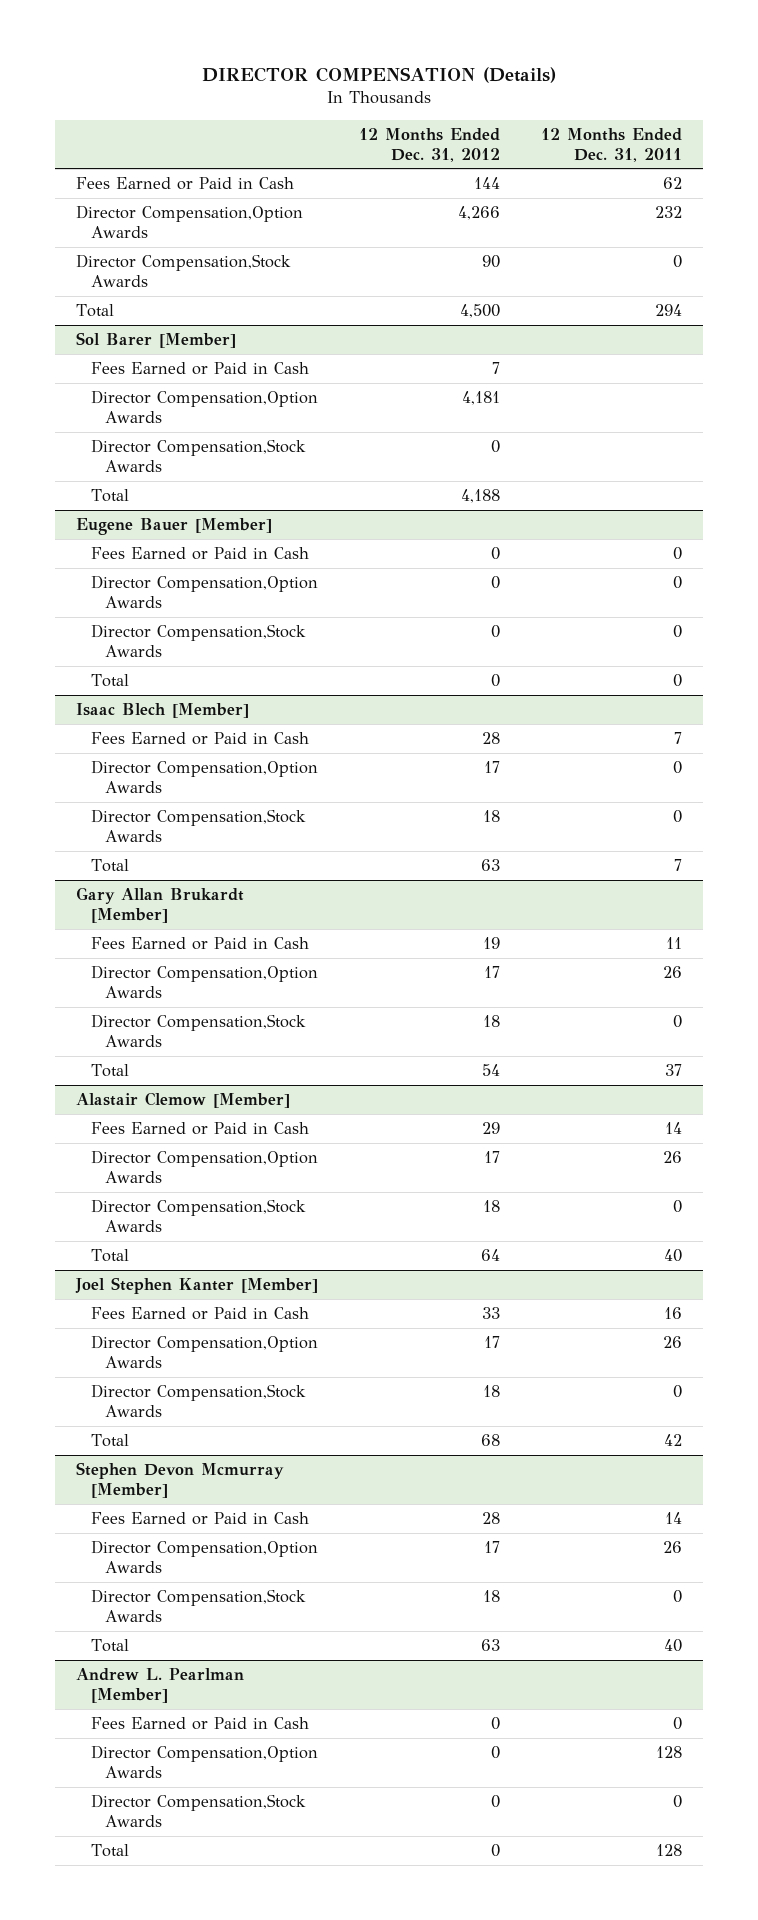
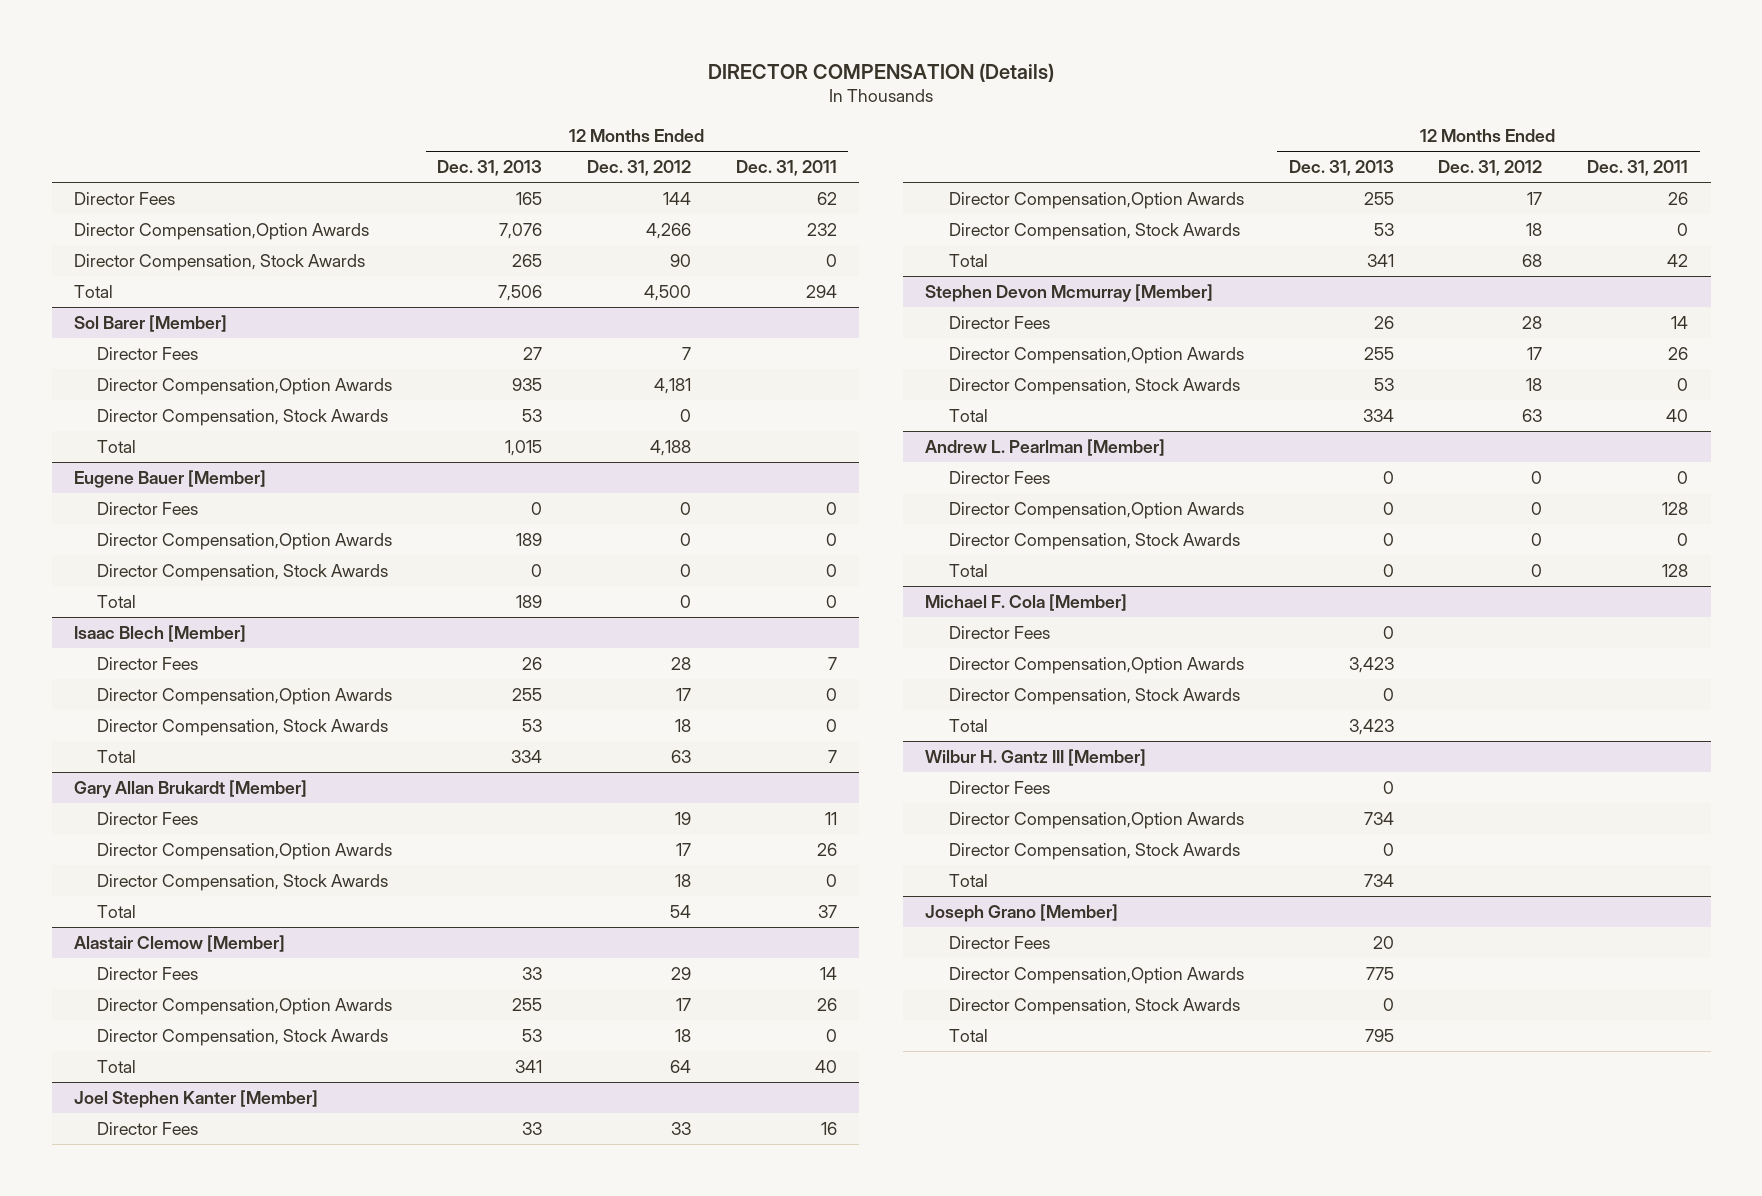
- | 12 Months Ended Dec. 31, 2012 | 12 Months Ended Dec. 31, 2011
+ | 12 Months Ended Dec. 31, 2013 | 12 Months Ended Dec. 31, 2012 | 12 Months Ended Dec. 31, 2011
- Fees Earned or Paid in Cash | 144 | 62
+ Director Fees | 165 | 144 | 62
- Director Compensation,Stock Awards | 90 | 0
+ Director Compensation, Stock Awards | 265 | 90 | 0
@ Sol Barer [Member]
- Fees Earned or Paid in Cash | 7 |
+ Director Fees | 27 | 7 |
- Director Compensation,Stock Awards | 0 |
+ Director Compensation, Stock Awards | 53 | 0 |
@ Eugene Bauer [Member]
- Fees Earned or Paid in Cash | 0 | 0
+ Director Fees | 0 | 0 | 0
- Director Compensation,Stock Awards | 0 | 0
+ Director Compensation, Stock Awards | 0 | 0 | 0
@ Isaac Blech [Member]
- Fees Earned or Paid in Cash | 28 | 7
+ Director Fees | 26 | 28 | 7
- Director Compensation,Stock Awards | 18 | 0
+ Director Compensation, Stock Awards | 53 | 18 | 0
@ Gary Allan Brukardt [Member]
- Fees Earned or Paid in Cash | 19 | 11
+ Director Fees | | 19 | 11
- Director Compensation,Stock Awards | 18 | 0
+ Director Compensation, Stock Awards | | 18 | 0
@ Alastair Clemow [Member]
- Fees Earned or Paid in Cash | 29 | 14
+ Director Fees | 33 | 29 | 14
- Director Compensation,Stock Awards | 18 | 0
+ Director Compensation, Stock Awards | 53 | 18 | 0
@ Joel Stephen Kanter [Member]
- Fees Earned or Paid in Cash | 33 | 16
+ Director Fees | 33 | 33 | 16
- Director Compensation,Stock Awards | 18 | 0
+ Director Compensation, Stock Awards | 53 | 18 | 0
@ Stephen Devon Mcmurray [Member]
- Fees Earned or Paid in Cash | 28 | 14
+ Director Fees | 26 | 28 | 14
- Director Compensation,Stock Awards | 18 | 0
+ Director Compensation, Stock Awards | 53 | 18 | 0
@ Andrew L. Pearlman [Member]
- Fees Earned or Paid in Cash | 0 | 0
+ Director Fees | 0 | 0 | 0
- Director Compensation,Stock Awards | 0 | 0
+ Director Compensation, Stock Awards | 0 | 0 | 0
+ Michael F. Cola [Member]
+ Director Fees | 0 | |
+ Director Compensation,Option Awards | 3,423 | |
+ Director Compensation, Stock Awards | 0 | |
+ Total | 3,423 | |
+ Wilbur H. Gantz III [Member]
+ Director Fees | 0 | |
+ Director Compensation,Option Awards | 734 | |
+ Director Compensation, Stock Awards | 0 | |
+ Total | 734 | |
+ Joseph Grano [Member]
+ Director Fees | 20 | |
+ Director Compensation,Option Awards | 775 | |
+ Director Compensation, Stock Awards | 0 | |
+ Total | 795 | |

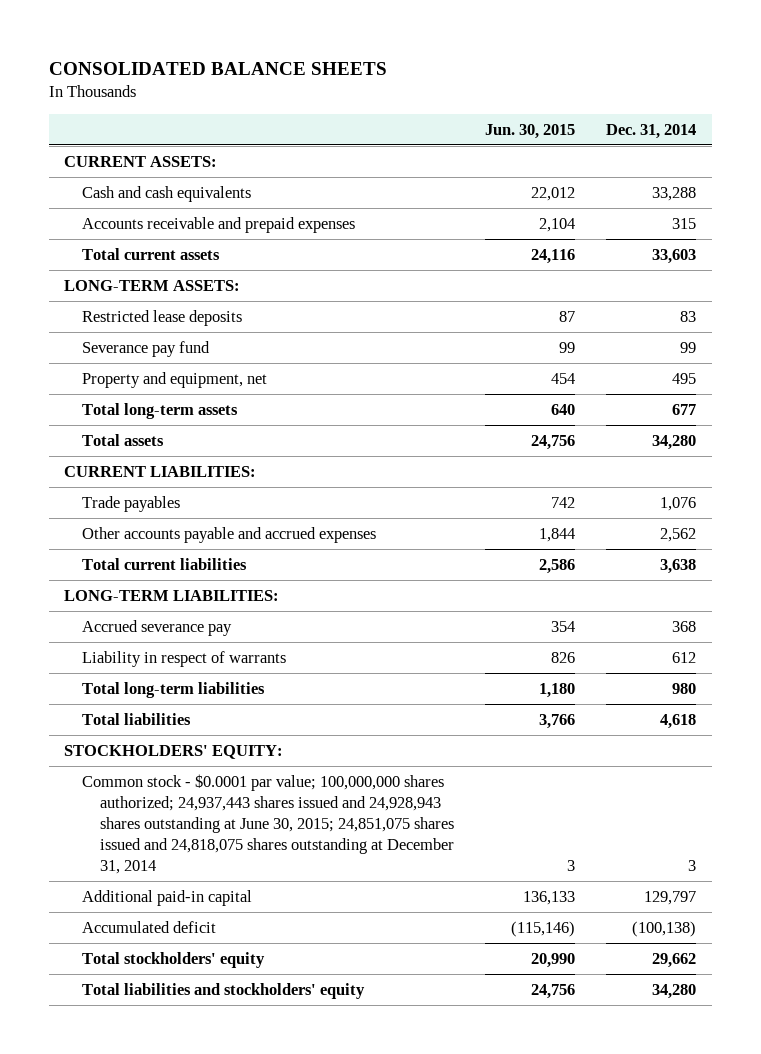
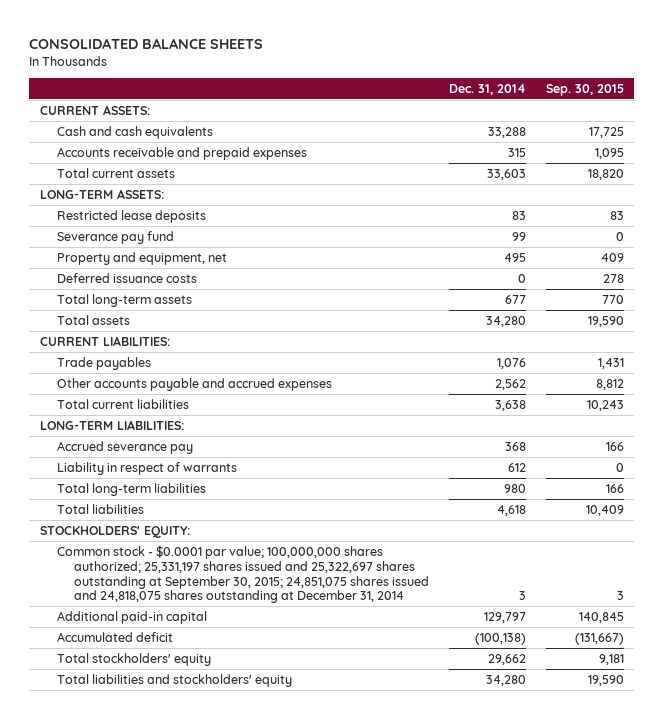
- | Jun. 30, 2015 | Dec. 31, 2014
+ | Dec. 31, 2014 | Sep. 30, 2015
+ Deferred issuance costs | 0 | 278
- Common stock - $0.0001 par value; 100,000,000 shares authorized; 24,937,443 shares issued and 24,928,943 shares outstanding at June 30, 2015; 24,851,075 shares issued and 24,818,075 shares outstanding at December 31, 2014 | 3 | 3
+ Common stock - $0.0001 par value; 100,000,000 shares authorized; 25,331,197 shares issued and 25,322,697 shares outstanding at September 30, 2015; 24,851,075 shares issued and 24,818,075 shares outstanding at December 31, 2014 | 3 | 3

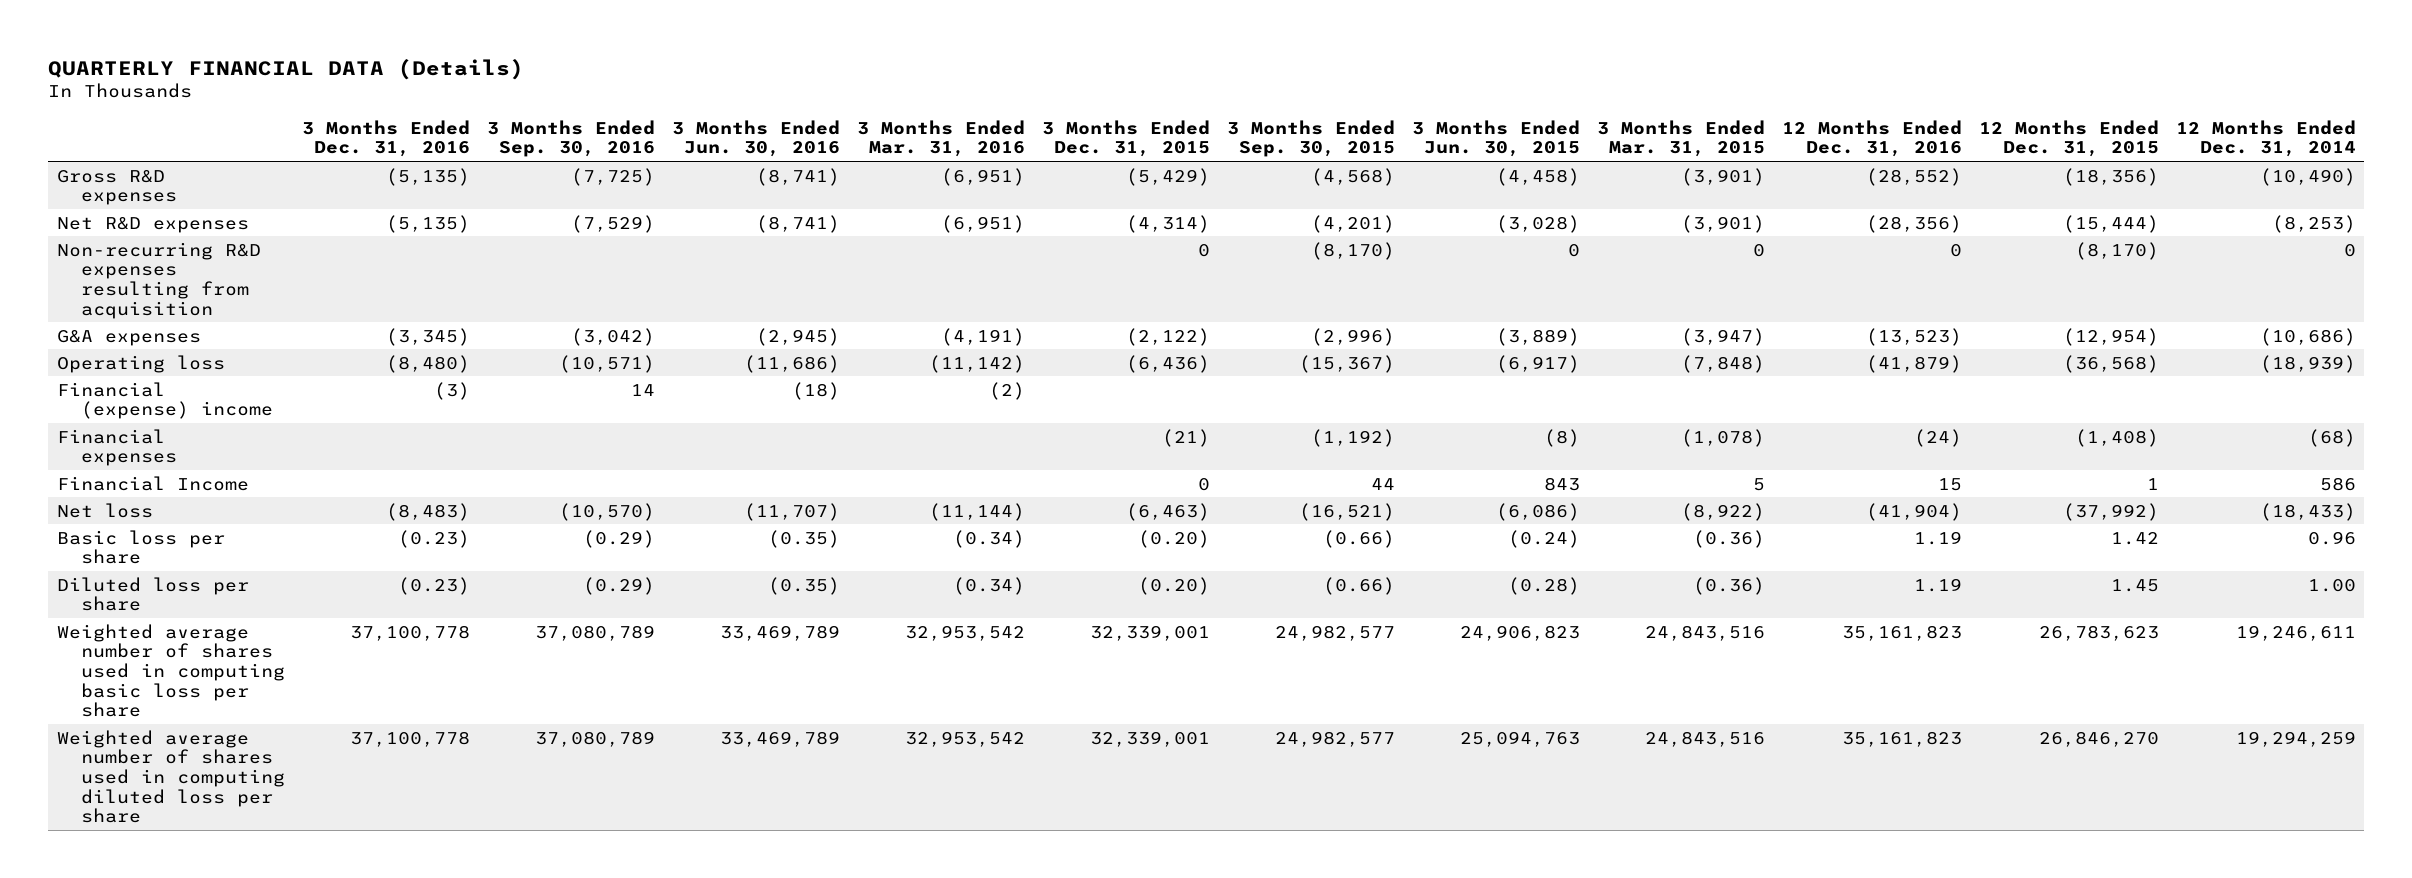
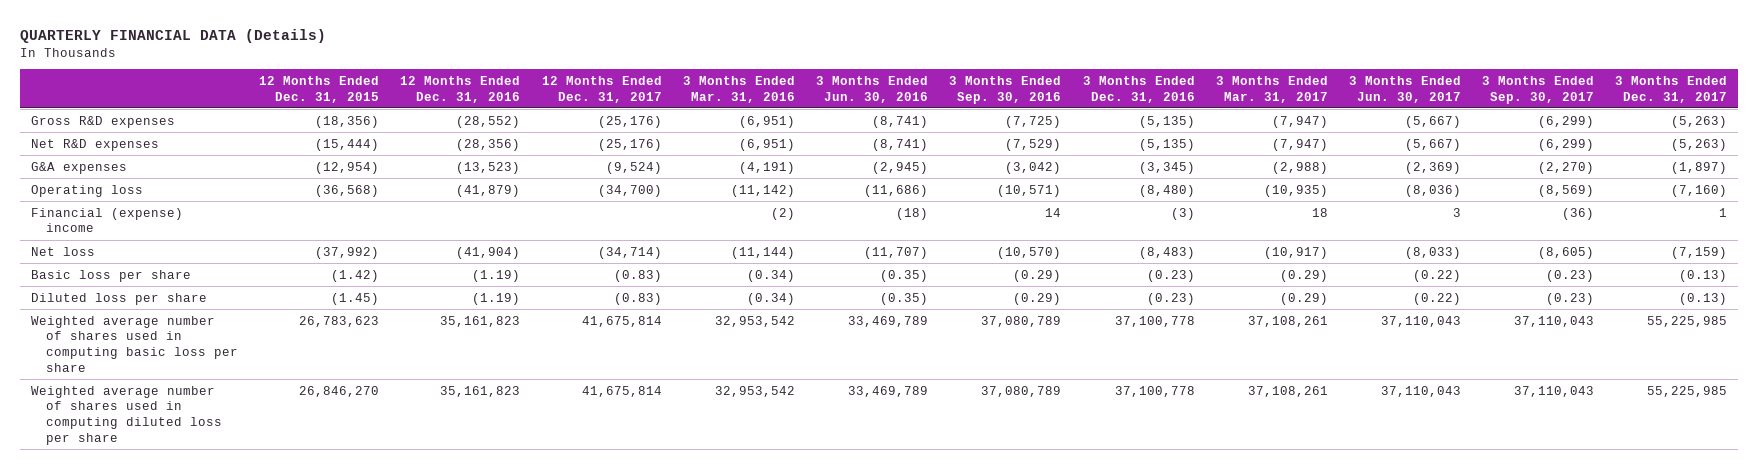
- | 3 Months Ended Dec. 31, 2016 | 3 Months Ended Sep. 30, 2016 | 3 Months Ended Jun. 30, 2016 | 3 Months Ended Mar. 31, 2016 | 3 Months Ended Dec. 31, 2015 | 3 Months Ended Sep. 30, 2015 | 3 Months Ended Jun. 30, 2015 | 3 Months Ended Mar. 31, 2015 | 12 Months Ended Dec. 31, 2016 | 12 Months Ended Dec. 31, 2015 | 12 Months Ended Dec. 31, 2014
+ | 12 Months Ended Dec. 31, 2015 | 12 Months Ended Dec. 31, 2016 | 12 Months Ended Dec. 31, 2017 | 3 Months Ended Mar. 31, 2016 | 3 Months Ended Jun. 30, 2016 | 3 Months Ended Sep. 30, 2016 | 3 Months Ended Dec. 31, 2016 | 3 Months Ended Mar. 31, 2017 | 3 Months Ended Jun. 30, 2017 | 3 Months Ended Sep. 30, 2017 | 3 Months Ended Dec. 31, 2017
- Non-recurring R&D expenses resulting from acquisition | | | | | 0 | (8,170) | 0 | 0 | 0 | (8,170) | 0
- Financial expenses | | | | | (21) | (1,192) | (8) | (1,078) | (24) | (1,408) | (68)
- Financial Income | | | | | 0 | 44 | 843 | 5 | 15 | 1 | 586
- Basic loss per share | (0.23) | (0.29) | (0.35) | (0.34) | (0.20) | (0.66) | (0.24) | (0.36) | 1.19 | 1.42 | 0.96
- Diluted loss per share | (0.23) | (0.29) | (0.35) | (0.34) | (0.20) | (0.66) | (0.28) | (0.36) | 1.19 | 1.45 | 1.00
+ Basic loss per share | (1.42) | (1.19) | (0.83) | (0.34) | (0.35) | (0.29) | (0.23) | (0.29) | (0.22) | (0.23) | (0.13)
+ Diluted loss per share | (1.45) | (1.19) | (0.83) | (0.34) | (0.35) | (0.29) | (0.23) | (0.29) | (0.22) | (0.23) | (0.13)

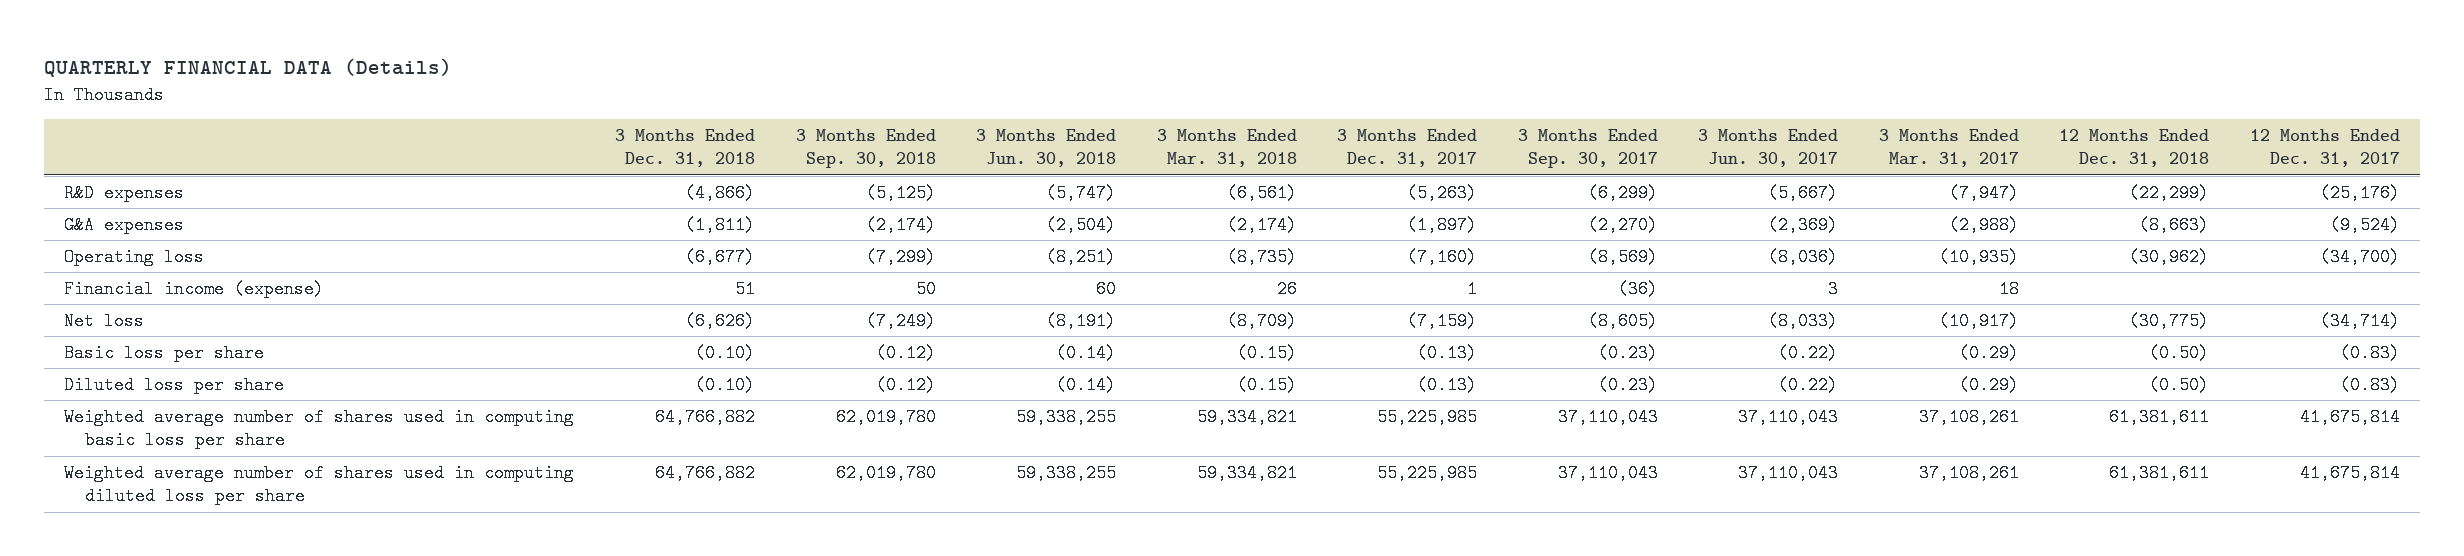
- | 12 Months Ended Dec. 31, 2015 | 12 Months Ended Dec. 31, 2016 | 12 Months Ended Dec. 31, 2017 | 3 Months Ended Mar. 31, 2016 | 3 Months Ended Jun. 30, 2016 | 3 Months Ended Sep. 30, 2016 | 3 Months Ended Dec. 31, 2016 | 3 Months Ended Mar. 31, 2017 | 3 Months Ended Jun. 30, 2017 | 3 Months Ended Sep. 30, 2017 | 3 Months Ended Dec. 31, 2017
+ | 3 Months Ended Dec. 31, 2018 | 3 Months Ended Sep. 30, 2018 | 3 Months Ended Jun. 30, 2018 | 3 Months Ended Mar. 31, 2018 | 3 Months Ended Dec. 31, 2017 | 3 Months Ended Sep. 30, 2017 | 3 Months Ended Jun. 30, 2017 | 3 Months Ended Mar. 31, 2017 | 12 Months Ended Dec. 31, 2018 | 12 Months Ended Dec. 31, 2017
- Gross R&D expenses | (18,356) | (28,552) | (25,176) | (6,951) | (8,741) | (7,725) | (5,135) | (7,947) | (5,667) | (6,299) | (5,263)
- Net R&D expenses | (15,444) | (28,356) | (25,176) | (6,951) | (8,741) | (7,529) | (5,135) | (7,947) | (5,667) | (6,299) | (5,263)
+ R&D expenses | (4,866) | (5,125) | (5,747) | (6,561) | (5,263) | (6,299) | (5,667) | (7,947) | (22,299) | (25,176)
- Financial (expense) income | | | | (2) | (18) | 14 | (3) | 18 | 3 | (36) | 1
+ Financial income (expense) | 51 | 50 | 60 | 26 | 1 | (36) | 3 | 18 | |

